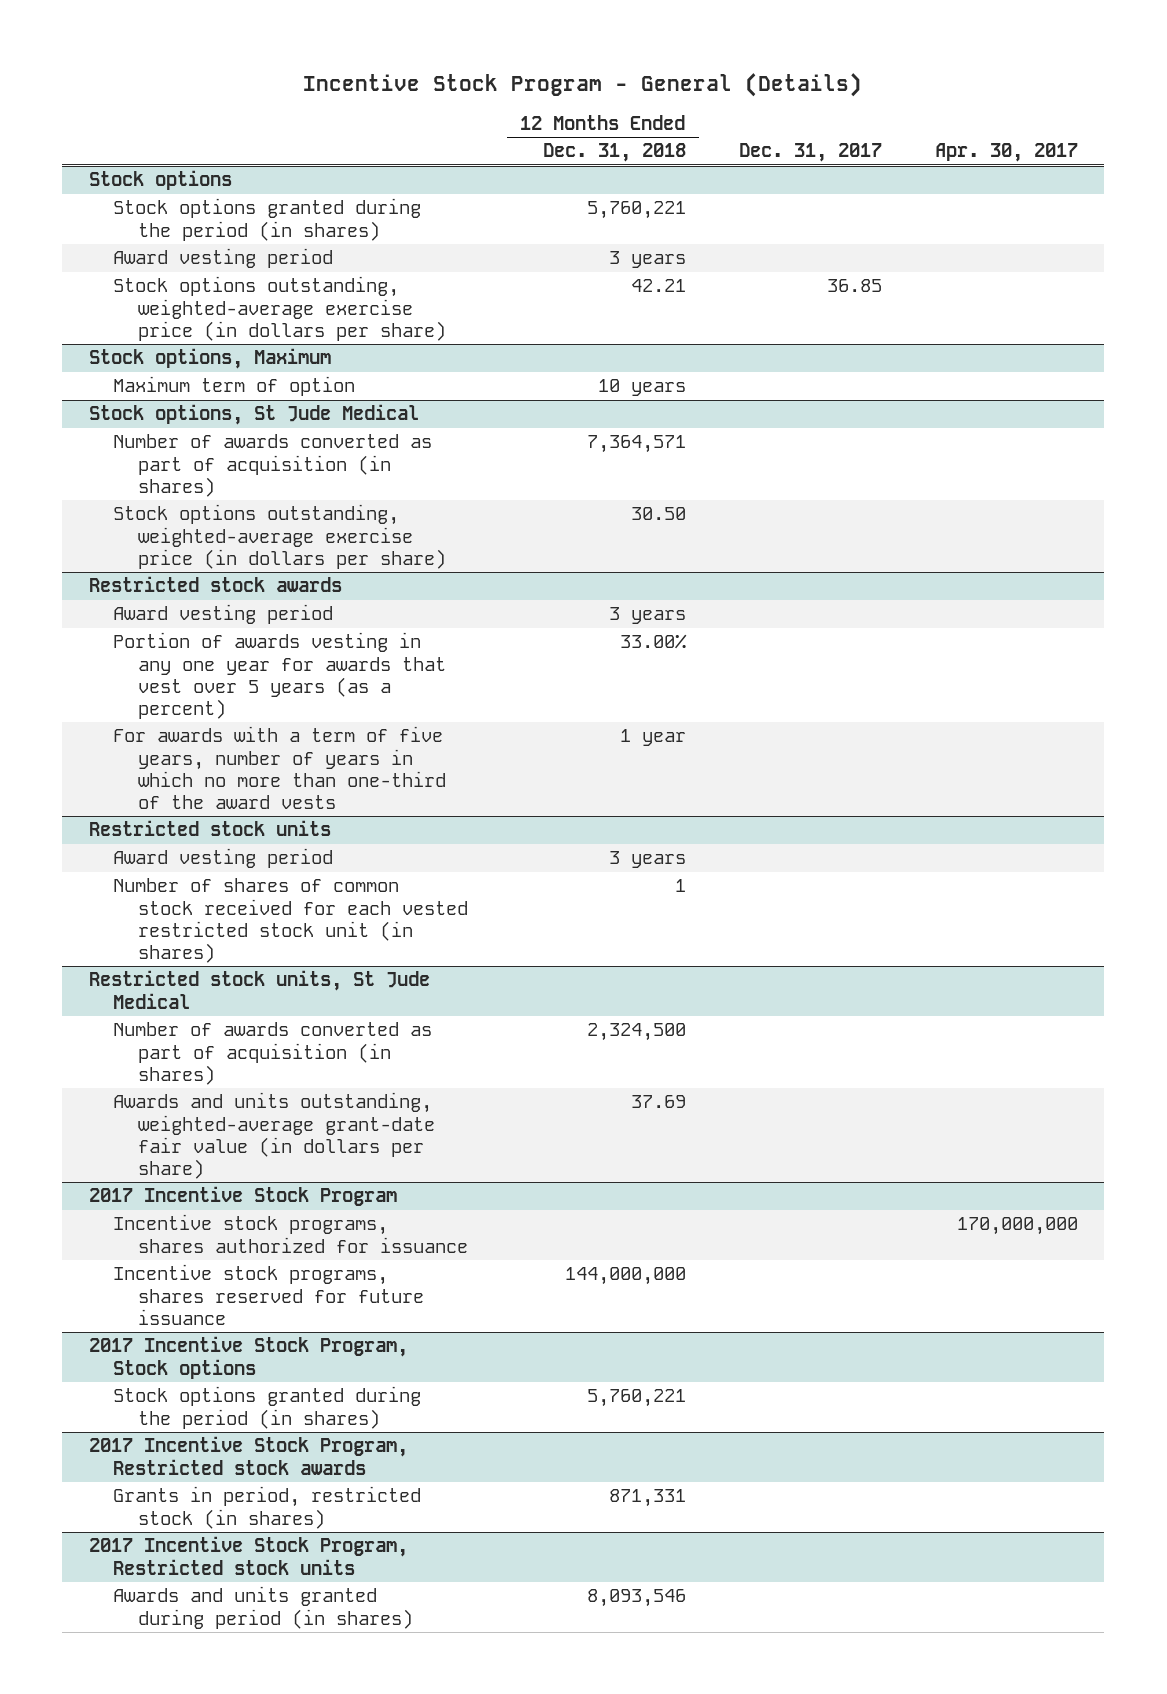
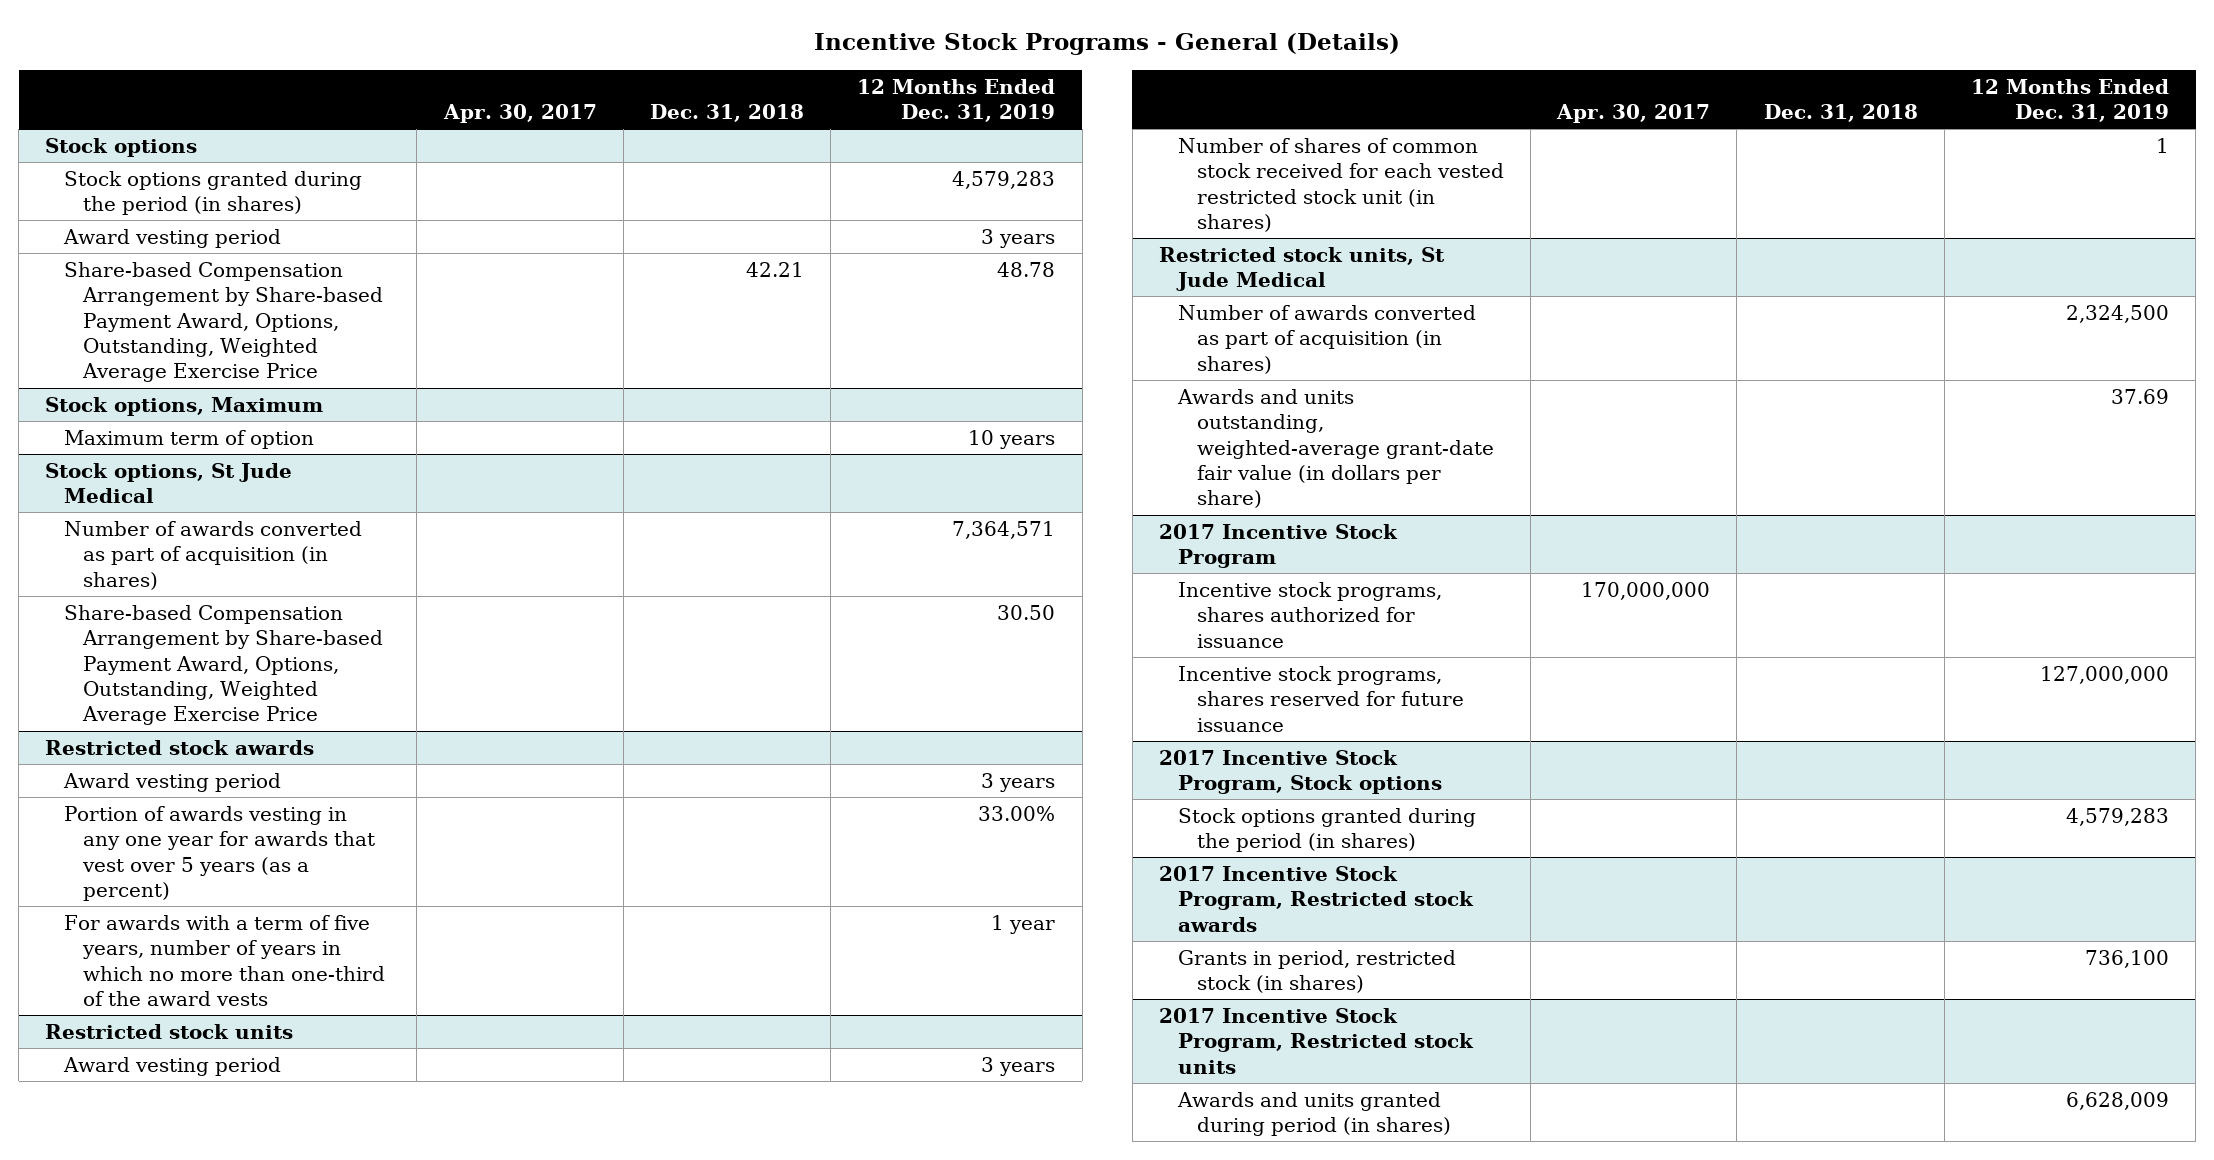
- Incentive Stock Program - General (Details)
+ Incentive Stock Programs - General (Details)
- | 12 Months Ended Dec. 31, 2018 | Dec. 31, 2017 | Apr. 30, 2017
+ | Apr. 30, 2017 | Dec. 31, 2018 | 12 Months Ended Dec. 31, 2019
@ Stock options
- Stock options outstanding, weighted-average exercise price (in dollars per share) | 42.21 | 36.85 |
+ Share-based Compensation Arrangement by Share-based Payment Award, Options, Outstanding, Weighted Average Exercise Price | | 42.21 | 48.78
@ Stock options, St Jude Medical
- Stock options outstanding, weighted-average exercise price (in dollars per share) | 30.50 | |
+ Share-based Compensation Arrangement by Share-based Payment Award, Options, Outstanding, Weighted Average Exercise Price | | | 30.50

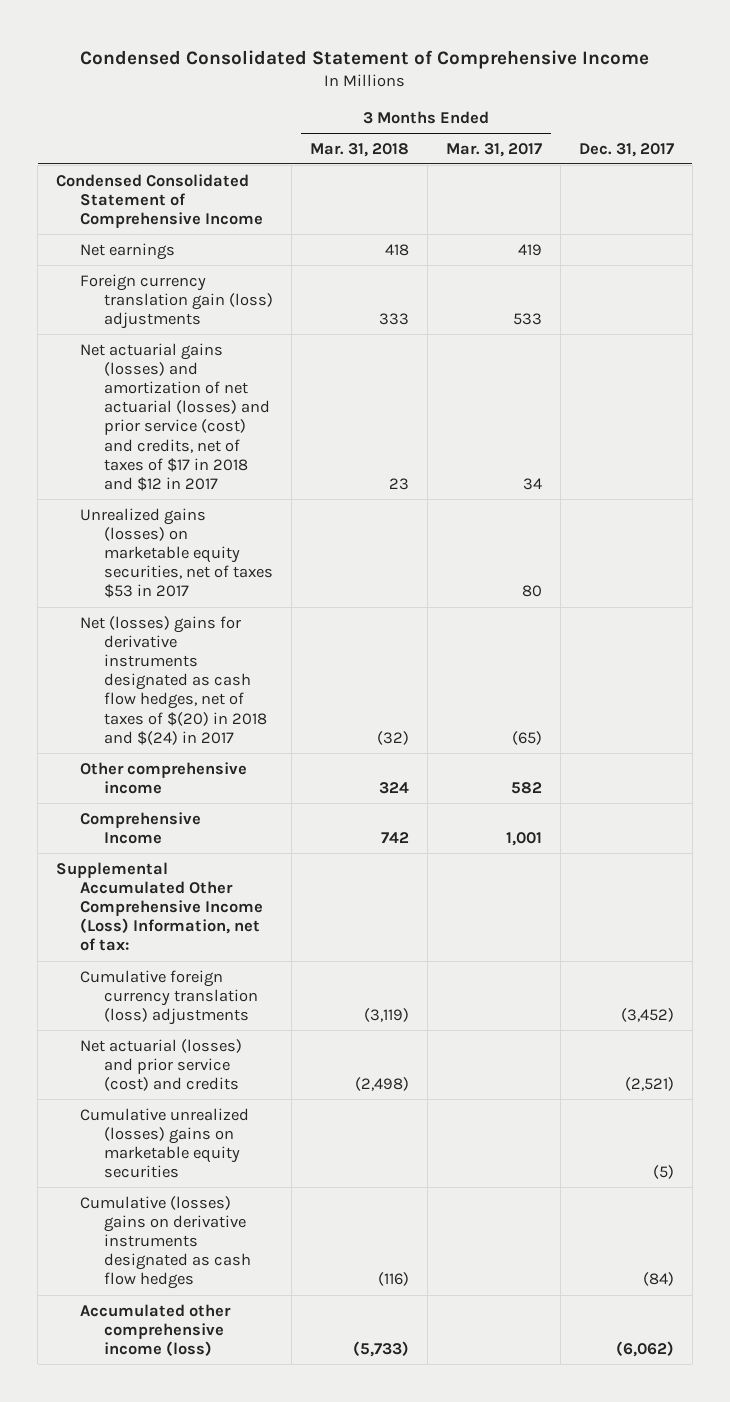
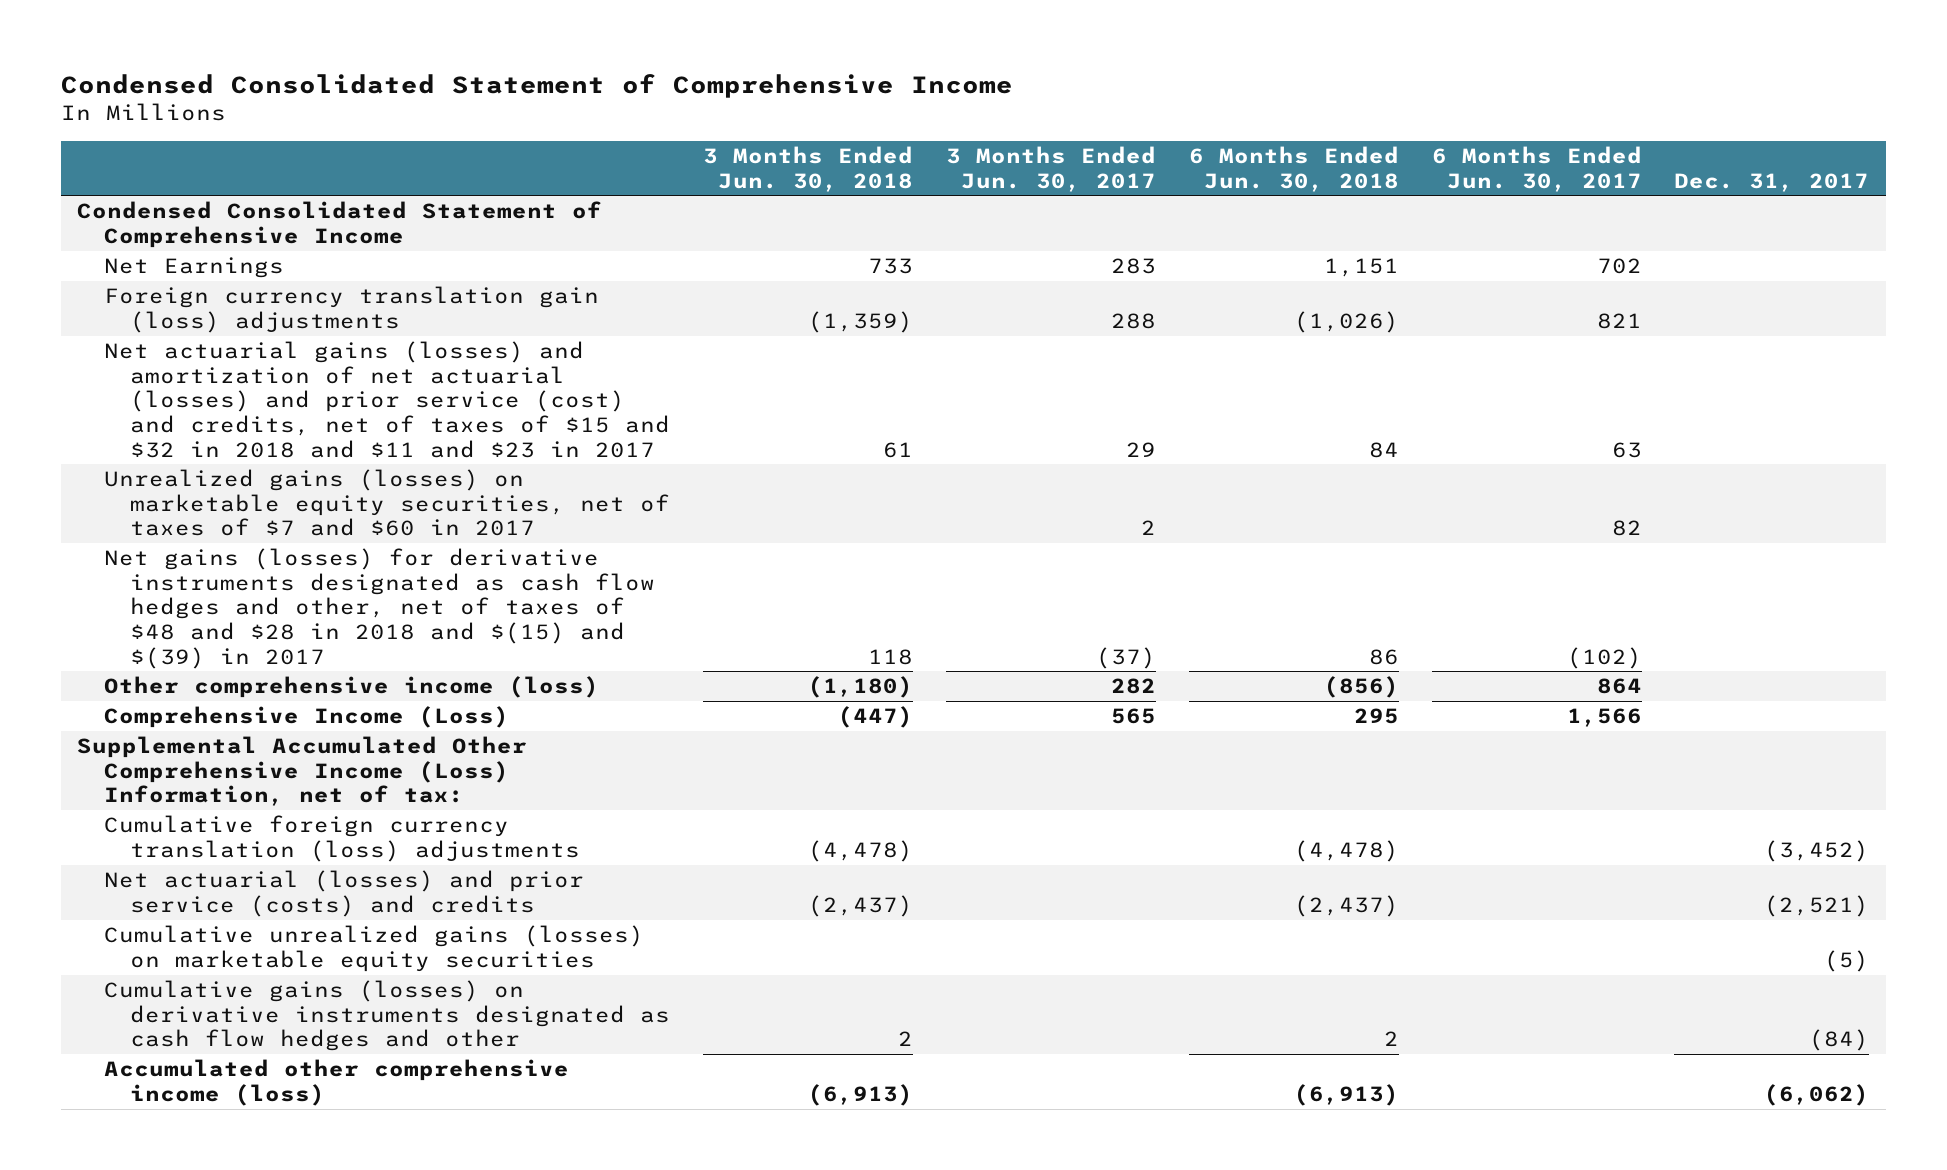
- | 3 Months Ended Mar. 31, 2018 | 3 Months Ended Mar. 31, 2017 | Dec. 31, 2017
+ | 3 Months Ended Jun. 30, 2018 | 3 Months Ended Jun. 30, 2017 | 6 Months Ended Jun. 30, 2018 | 6 Months Ended Jun. 30, 2017 | Dec. 31, 2017
- Net earnings | 418 | 419 |
+ Net Earnings | 733 | 283 | 1,151 | 702 |
- Net actuarial gains (losses) and amortization of net actuarial (losses) and prior service (cost) and credits, net of taxes of $17 in 2018 and $12 in 2017 | 23 | 34 |
- Unrealized gains (losses) on marketable equity securities, net of taxes $53 in 2017 | | 80 |
- Net (losses) gains for derivative instruments designated as cash flow hedges, net of taxes of $(20) in 2018 and $(24) in 2017 | (32) | (65) |
- Other comprehensive income | 324 | 582 |
- Comprehensive Income | 742 | 1,001 |
+ Net actuarial gains (losses) and amortization of net actuarial (losses) and prior service (cost) and credits, net of taxes of $15 and $32 in 2018 and $11 and $23 in 2017 | 61 | 29 | 84 | 63 |
+ Unrealized gains (losses) on marketable equity securities, net of taxes of $7 and $60 in 2017 | | 2 | | 82 |
+ Net gains (losses) for derivative instruments designated as cash flow hedges and other, net of taxes of $48 and $28 in 2018 and $(15) and $(39) in 2017 | 118 | (37) | 86 | (102) |
+ Other comprehensive income (loss) | (1,180) | 282 | (856) | 864 |
+ Comprehensive Income (Loss) | (447) | 565 | 295 | 1,566 |
- Net actuarial (losses) and prior service (cost) and credits | (2,498) | | (2,521)
- Cumulative unrealized (losses) gains on marketable equity securities | | | (5)
- Cumulative (losses) gains on derivative instruments designated as cash flow hedges | (116) | | (84)
+ Net actuarial (losses) and prior service (costs) and credits | (2,437) | | (2,437) | | (2,521)
+ Cumulative unrealized gains (losses) on marketable equity securities | | | | | (5)
+ Cumulative gains (losses) on derivative instruments designated as cash flow hedges and other | 2 | | 2 | | (84)

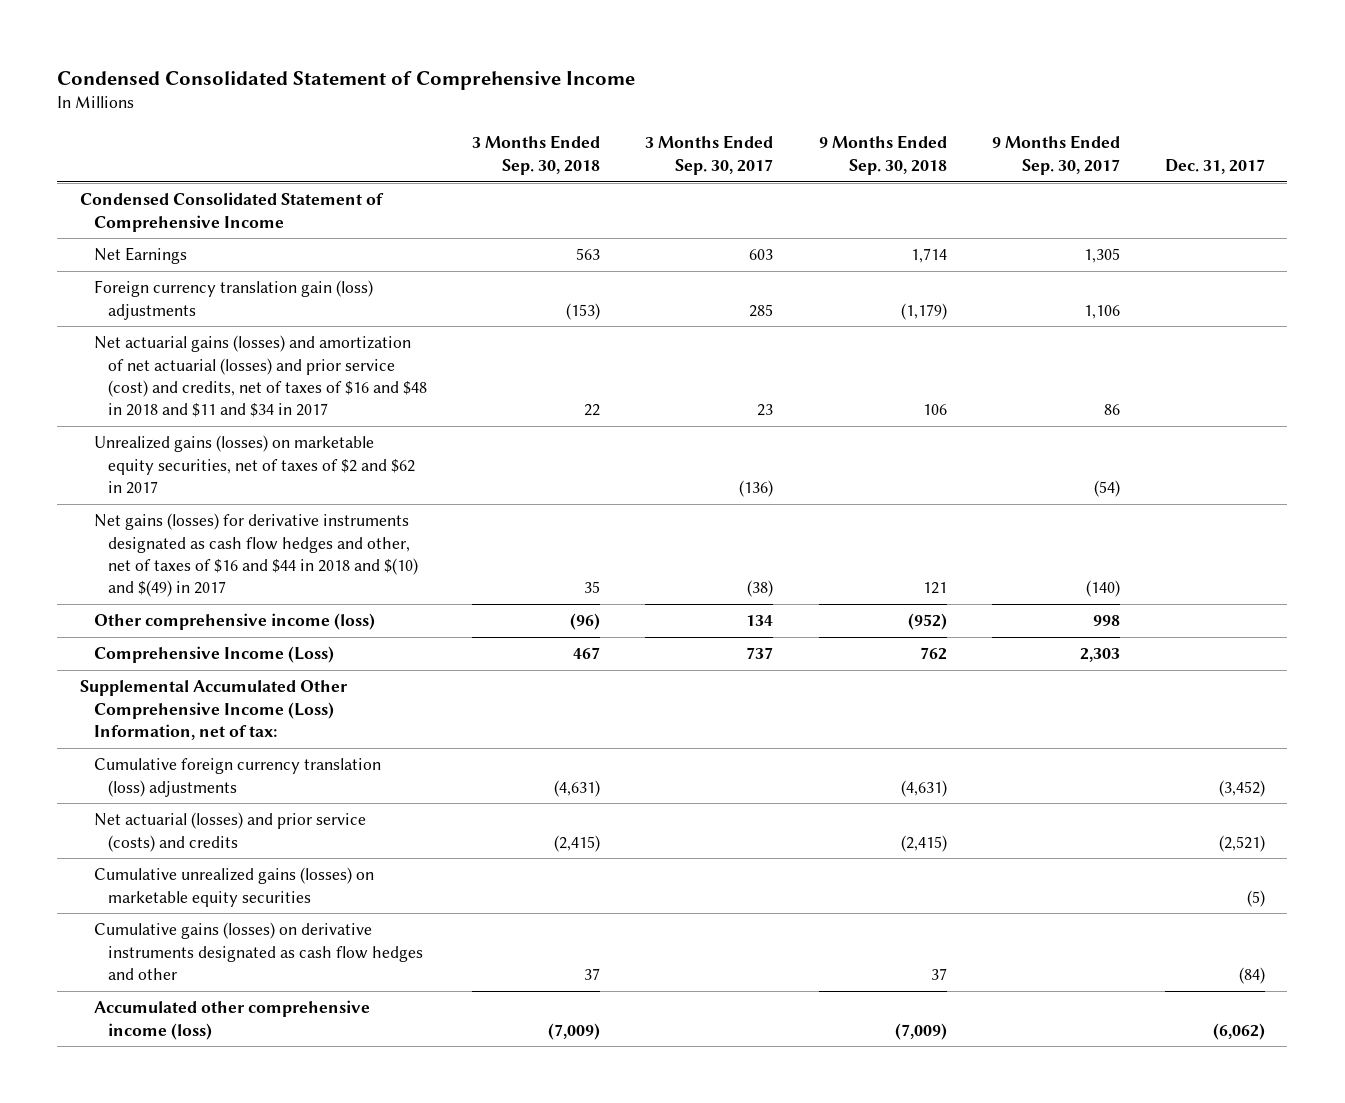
- | 3 Months Ended Jun. 30, 2018 | 3 Months Ended Jun. 30, 2017 | 6 Months Ended Jun. 30, 2018 | 6 Months Ended Jun. 30, 2017 | Dec. 31, 2017
+ | 3 Months Ended Sep. 30, 2018 | 3 Months Ended Sep. 30, 2017 | 9 Months Ended Sep. 30, 2018 | 9 Months Ended Sep. 30, 2017 | Dec. 31, 2017
- Net actuarial gains (losses) and amortization of net actuarial (losses) and prior service (cost) and credits, net of taxes of $15 and $32 in 2018 and $11 and $23 in 2017 | 61 | 29 | 84 | 63 |
- Unrealized gains (losses) on marketable equity securities, net of taxes of $7 and $60 in 2017 | | 2 | | 82 |
- Net gains (losses) for derivative instruments designated as cash flow hedges and other, net of taxes of $48 and $28 in 2018 and $(15) and $(39) in 2017 | 118 | (37) | 86 | (102) |
+ Net actuarial gains (losses) and amortization of net actuarial (losses) and prior service (cost) and credits, net of taxes of $16 and $48 in 2018 and $11 and $34 in 2017 | 22 | 23 | 106 | 86 |
+ Unrealized gains (losses) on marketable equity securities, net of taxes of $2 and $62 in 2017 | | (136) | | (54) |
+ Net gains (losses) for derivative instruments designated as cash flow hedges and other, net of taxes of $16 and $44 in 2018 and $(10) and $(49) in 2017 | 35 | (38) | 121 | (140) |

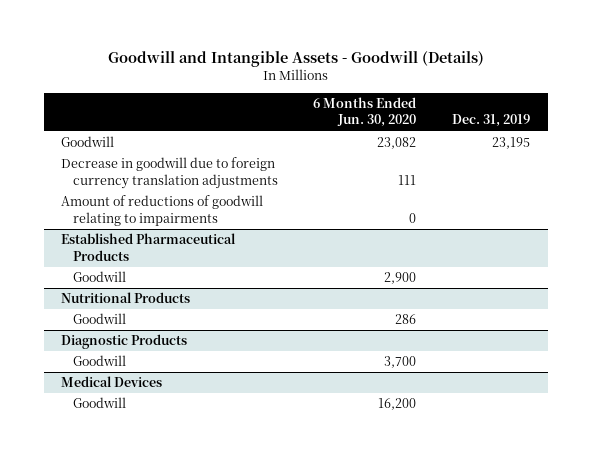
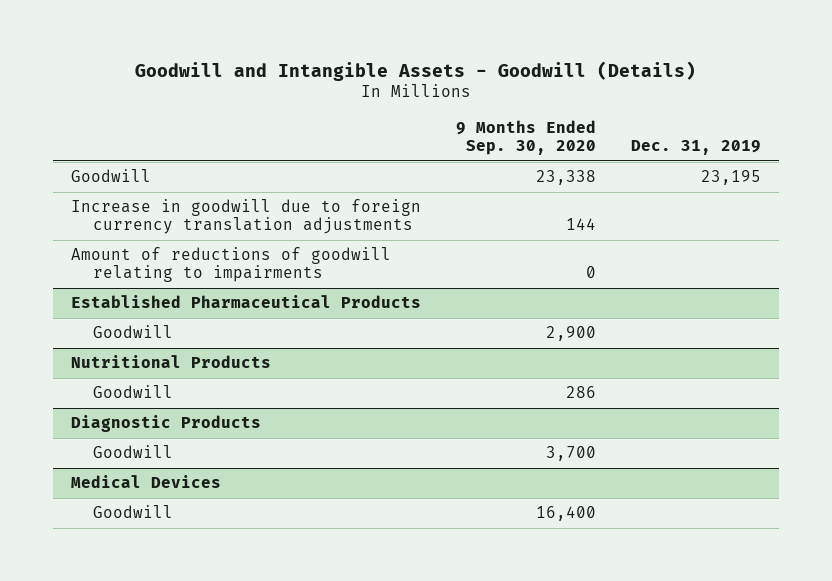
- | 6 Months Ended Jun. 30, 2020 | Dec. 31, 2019
+ | 9 Months Ended Sep. 30, 2020 | Dec. 31, 2019
- Decrease in goodwill due to foreign currency translation adjustments | 111 |
+ Increase in goodwill due to foreign currency translation adjustments | 144 |

